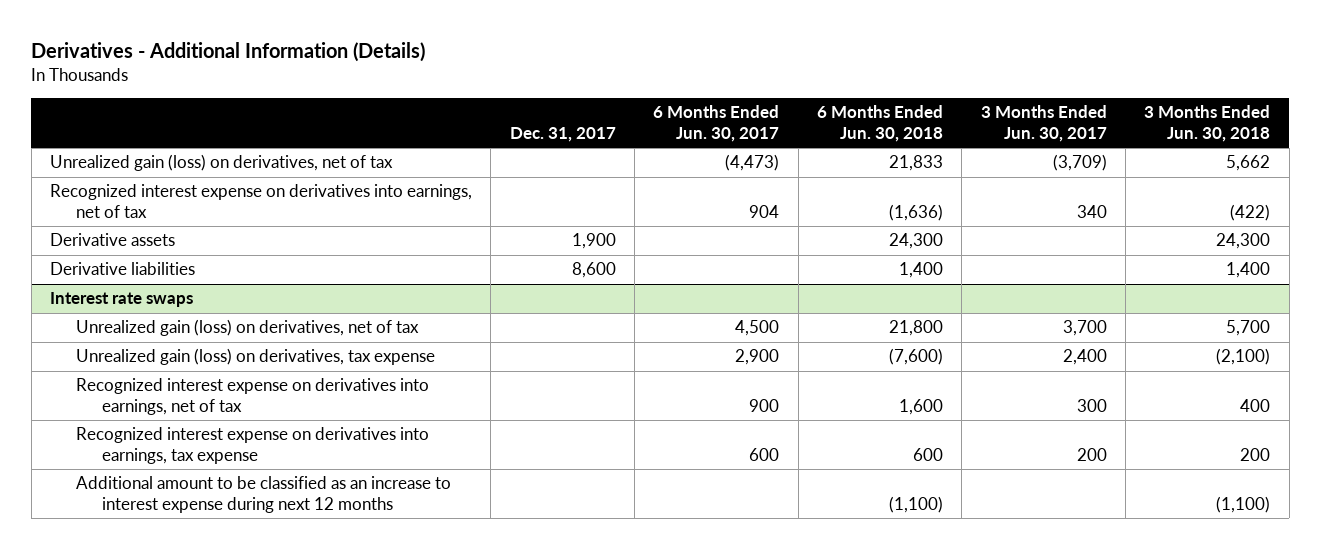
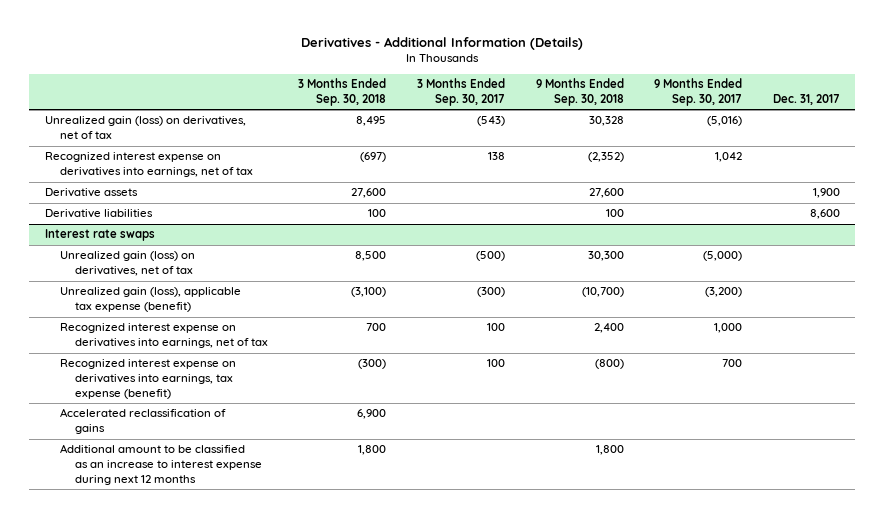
- | Dec. 31, 2017 | 6 Months Ended Jun. 30, 2017 | 6 Months Ended Jun. 30, 2018 | 3 Months Ended Jun. 30, 2017 | 3 Months Ended Jun. 30, 2018
+ | 3 Months Ended Sep. 30, 2018 | 3 Months Ended Sep. 30, 2017 | 9 Months Ended Sep. 30, 2018 | 9 Months Ended Sep. 30, 2017 | Dec. 31, 2017
@ Interest rate swaps
- Unrealized gain (loss) on derivatives, tax expense | | 2,900 | (7,600) | 2,400 | (2,100)
+ Unrealized gain (loss), applicable tax expense (benefit) | (3,100) | (300) | (10,700) | (3,200) |
- Recognized interest expense on derivatives into earnings, tax expense | | 600 | 600 | 200 | 200
+ Recognized interest expense on derivatives into earnings, tax expense (benefit) | (300) | 100 | (800) | 700 |
+ Accelerated reclassification of gains | 6,900 | | | |

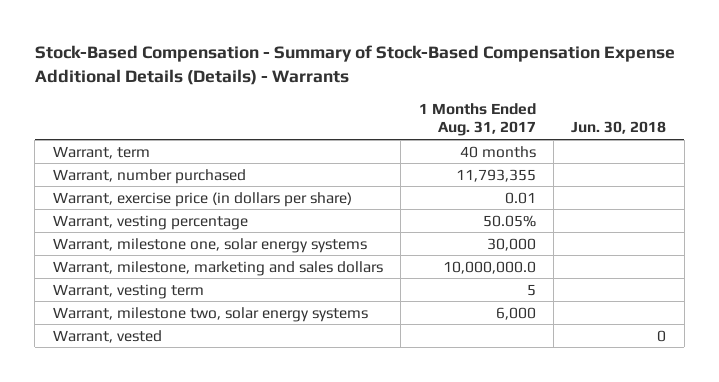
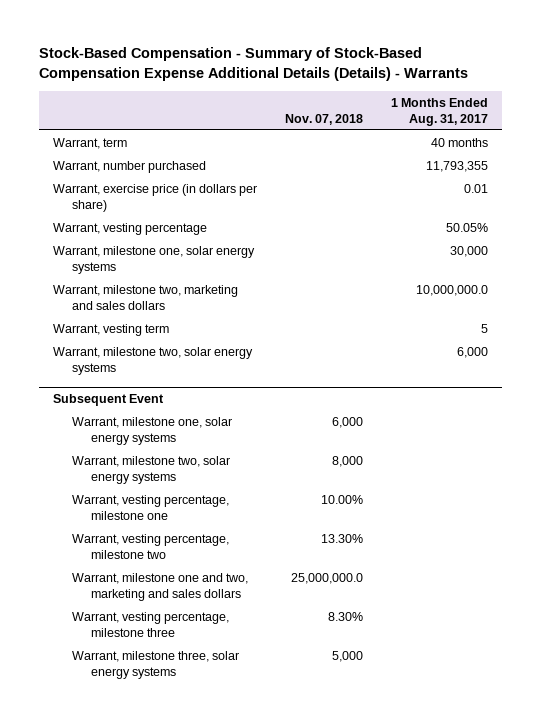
- | 1 Months Ended Aug. 31, 2017 | Jun. 30, 2018
+ | Nov. 07, 2018 | 1 Months Ended Aug. 31, 2017
- Warrant, milestone, marketing and sales dollars | 10,000,000.0 |
+ Warrant, milestone two, marketing and sales dollars | | 10,000,000.0
- Warrant, vested | | 0
+ Subsequent Event
+ Warrant, milestone one, solar energy systems | 6,000 |
+ Warrant, milestone two, solar energy systems | 8,000 |
+ Warrant, vesting percentage, milestone one | 10.00% |
+ Warrant, vesting percentage, milestone two | 13.30% |
+ Warrant, milestone one and two, marketing and sales dollars | 25,000,000.0 |
+ Warrant, vesting percentage, milestone three | 8.30% |
+ Warrant, milestone three, solar energy systems | 5,000 |

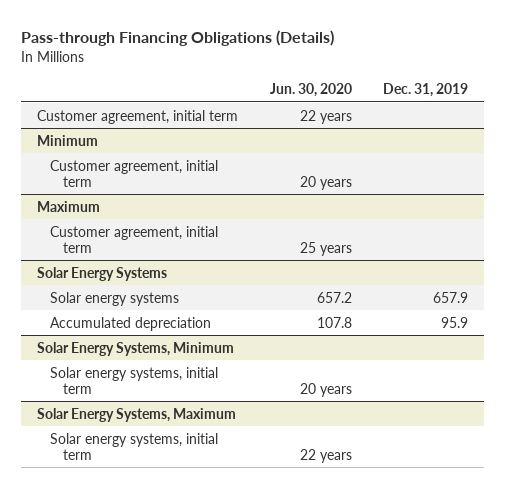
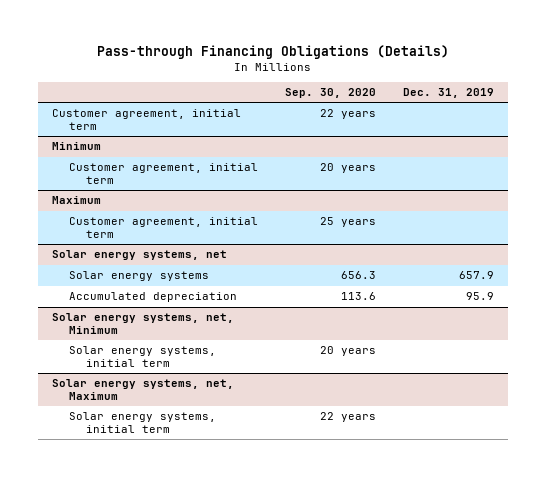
- | Jun. 30, 2020 | Dec. 31, 2019
+ | Sep. 30, 2020 | Dec. 31, 2019
- Solar Energy Systems
+ Solar energy systems, net
- Solar Energy Systems, Minimum
+ Solar energy systems, net, Minimum
- Solar Energy Systems, Maximum
+ Solar energy systems, net, Maximum

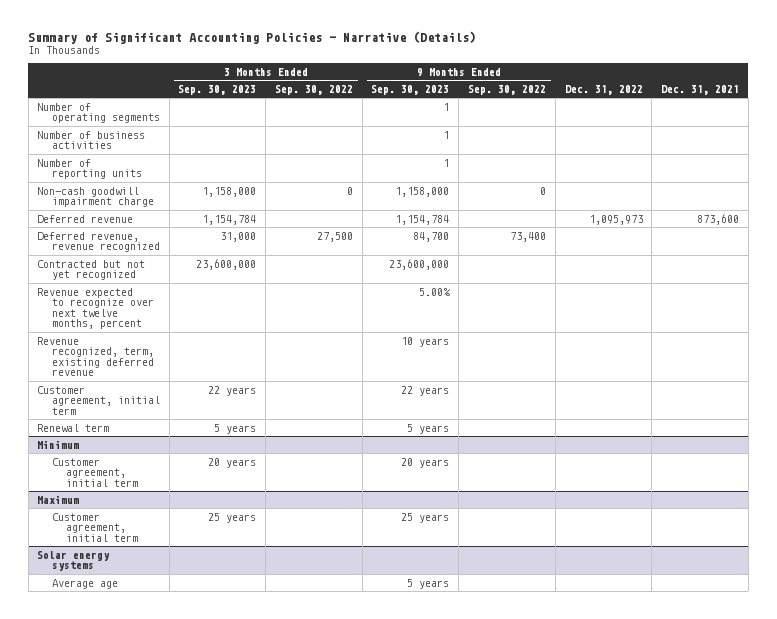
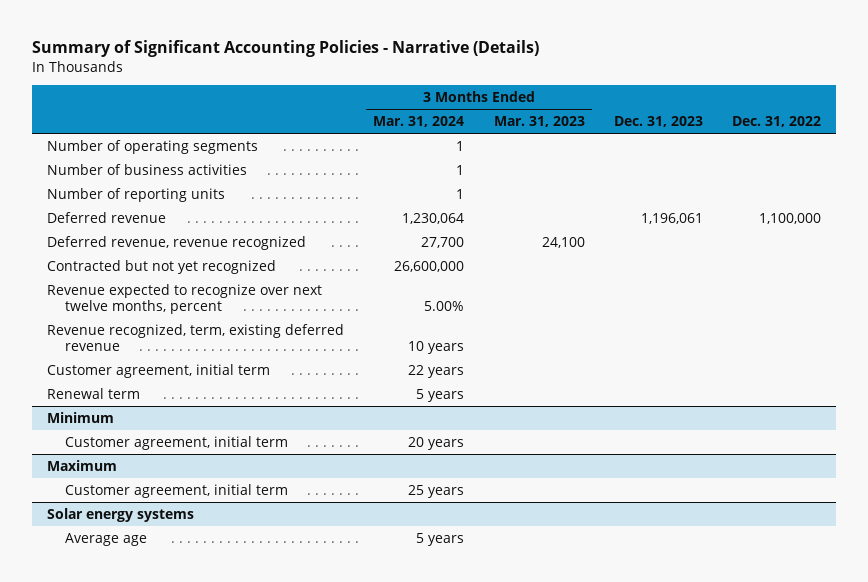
- | 3 Months Ended Sep. 30, 2023 | 3 Months Ended Sep. 30, 2022 | 9 Months Ended Sep. 30, 2023 | 9 Months Ended Sep. 30, 2022 | Dec. 31, 2022 | Dec. 31, 2021
+ | 3 Months Ended Mar. 31, 2024 | 3 Months Ended Mar. 31, 2023 | Dec. 31, 2023 | Dec. 31, 2022
- Non-cash goodwill impairment charge | 1,158,000 | 0 | 1,158,000 | 0 | |
- Deferred revenue | 1,154,784 | | 1,154,784 | | 1,095,973 | 873,600
+ Deferred revenue | 1,230,064 | | 1,196,061 | 1,100,000

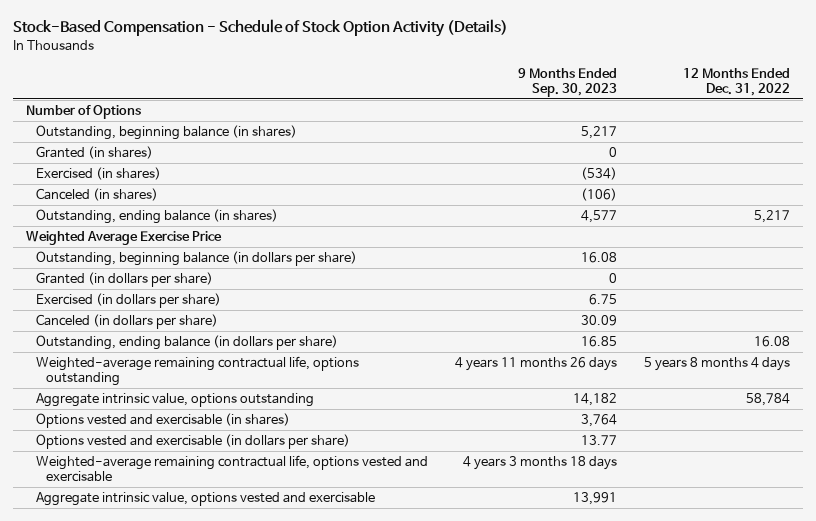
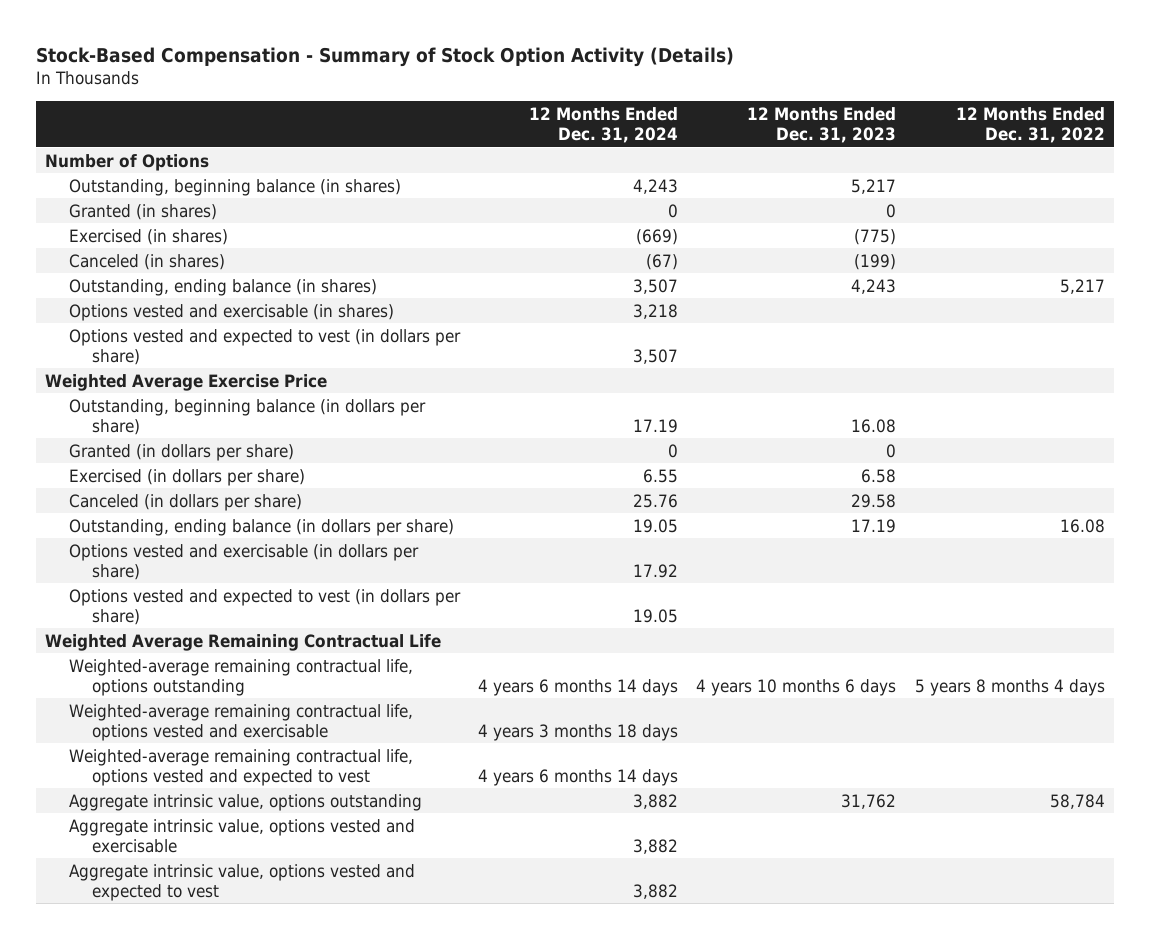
- Stock-Based Compensation - Schedule of Stock Option Activity (Details)
+ Stock-Based Compensation - Summary of Stock Option Activity (Details)
- | 9 Months Ended Sep. 30, 2023 | 12 Months Ended Dec. 31, 2022
+ | 12 Months Ended Dec. 31, 2024 | 12 Months Ended Dec. 31, 2023 | 12 Months Ended Dec. 31, 2022
moved up: Options vested and exercisable (in shares) | 3,218 | |
+ Options vested and expected to vest (in dollars per share) | 3,507 | |
+ Options vested and expected to vest (in dollars per share) | 19.05 | |
+ Weighted Average Remaining Contractual Life
moved down: Weighted-average remaining contractual life, options outstanding | 4 years 6 months 14 days | 4 years 10 months 6 days | 5 years 8 months 4 days
+ Weighted-average remaining contractual life, options vested and expected to vest | 4 years 6 months 14 days | |
moved down: Aggregate intrinsic value, options outstanding | 3,882 | 31,762 | 58,784
+ Aggregate intrinsic value, options vested and expected to vest | 3,882 | |

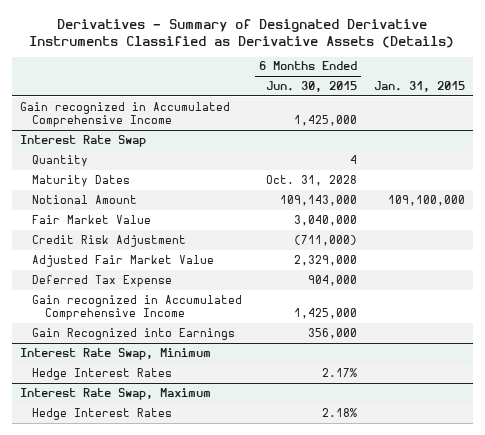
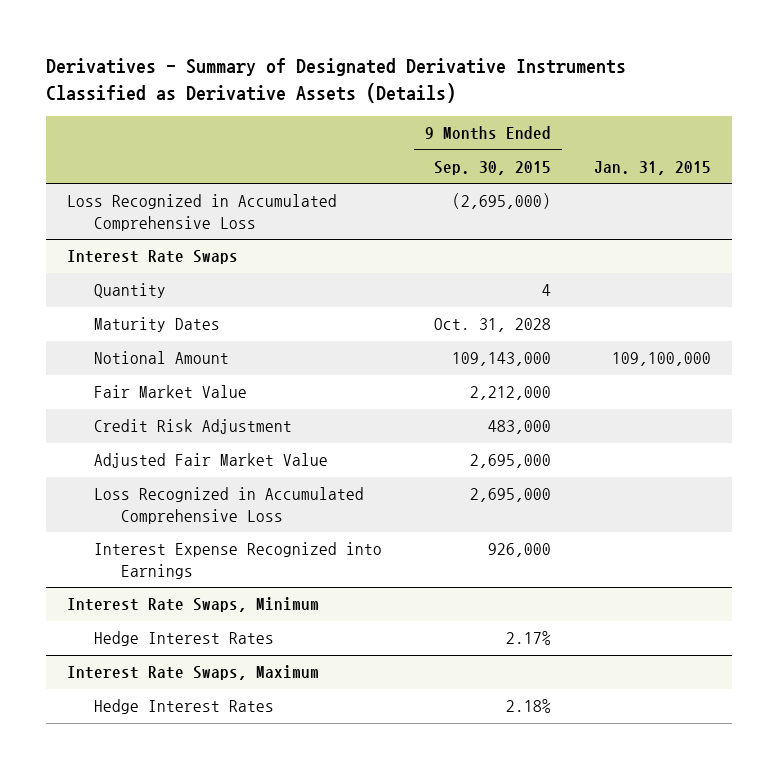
- | 6 Months Ended Jun. 30, 2015 | Jan. 31, 2015
+ | 9 Months Ended Sep. 30, 2015 | Jan. 31, 2015
- Gain recognized in Accumulated Comprehensive Income | 1,425,000 |
- Interest Rate Swap
+ Loss Recognized in Accumulated Comprehensive Loss | (2,695,000) |
+ Interest Rate Swaps
- Deferred Tax Expense | 904,000 |
- Gain recognized in Accumulated Comprehensive Income | 1,425,000 |
- Gain Recognized into Earnings | 356,000 |
- Interest Rate Swap, Minimum
+ Loss Recognized in Accumulated Comprehensive Loss | 2,695,000 |
+ Interest Expense Recognized into Earnings | 926,000 |
+ Interest Rate Swaps, Minimum
- Interest Rate Swap, Maximum
+ Interest Rate Swaps, Maximum

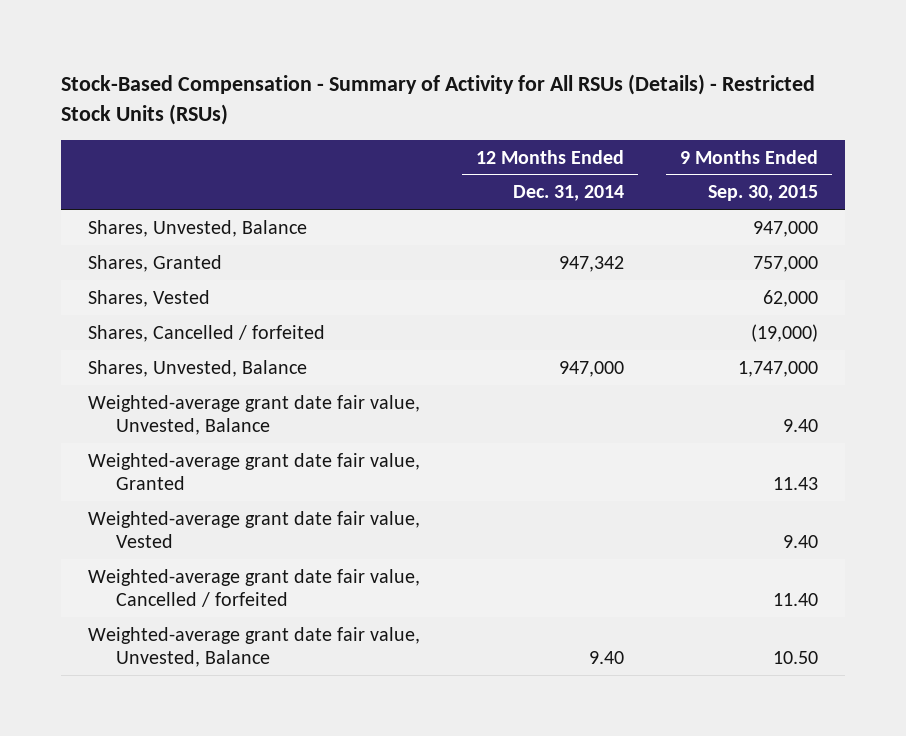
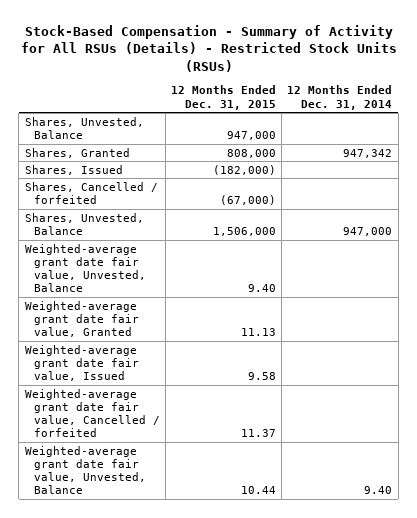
- | 12 Months Ended Dec. 31, 2014 | 9 Months Ended Sep. 30, 2015
+ | 12 Months Ended Dec. 31, 2015 | 12 Months Ended Dec. 31, 2014
- Shares, Vested | | 62,000
+ Shares, Issued | (182,000) |
- Weighted-average grant date fair value, Vested | | 9.40
+ Weighted-average grant date fair value, Issued | 9.58 |

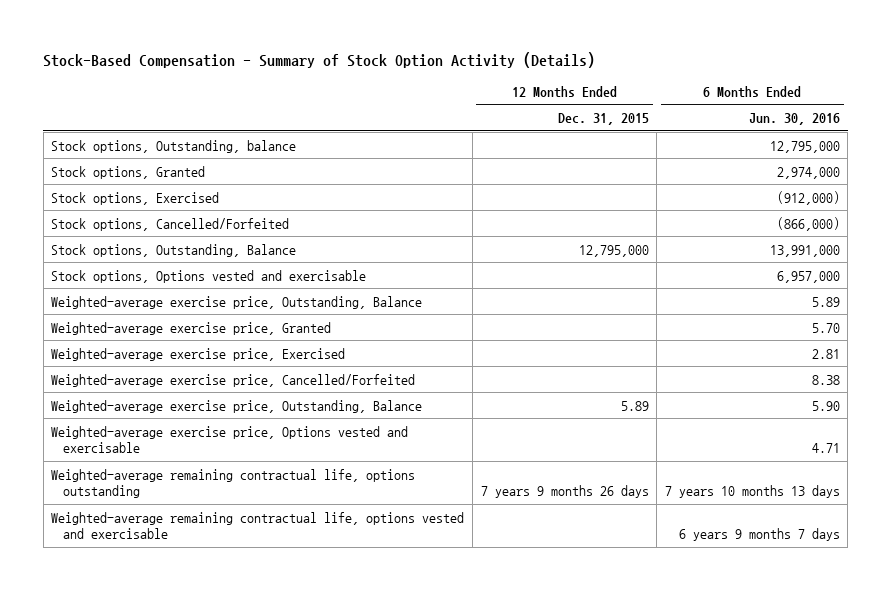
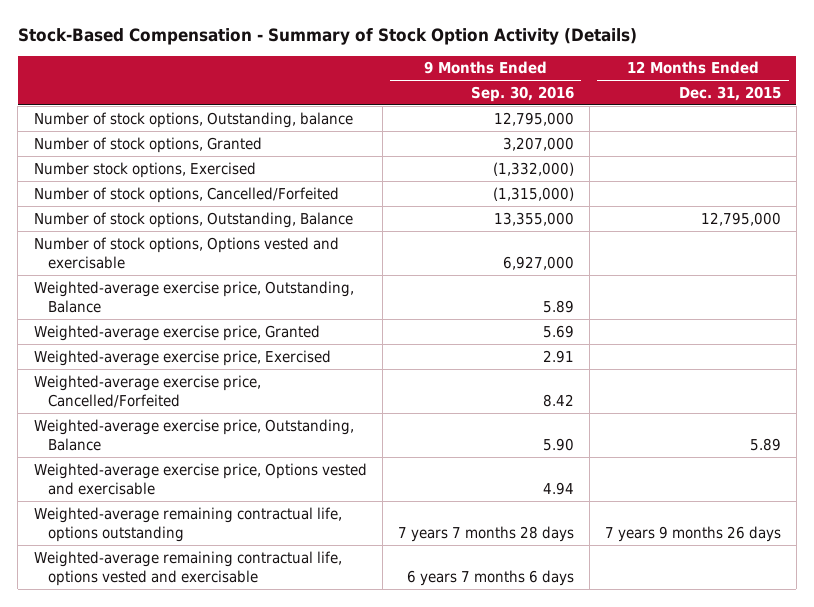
- | 12 Months Ended Dec. 31, 2015 | 6 Months Ended Jun. 30, 2016
+ | 9 Months Ended Sep. 30, 2016 | 12 Months Ended Dec. 31, 2015
- Stock options, Outstanding, balance | | 12,795,000
- Stock options, Granted | | 2,974,000
- Stock options, Exercised | | (912,000)
- Stock options, Cancelled/Forfeited | | (866,000)
- Stock options, Outstanding, Balance | 12,795,000 | 13,991,000
- Stock options, Options vested and exercisable | | 6,957,000
+ Number of stock options, Outstanding, balance | 12,795,000 |
+ Number of stock options, Granted | 3,207,000 |
+ Number stock options, Exercised | (1,332,000) |
+ Number of stock options, Cancelled/Forfeited | (1,315,000) |
+ Number of stock options, Outstanding, Balance | 13,355,000 | 12,795,000
+ Number of stock options, Options vested and exercisable | 6,927,000 |

